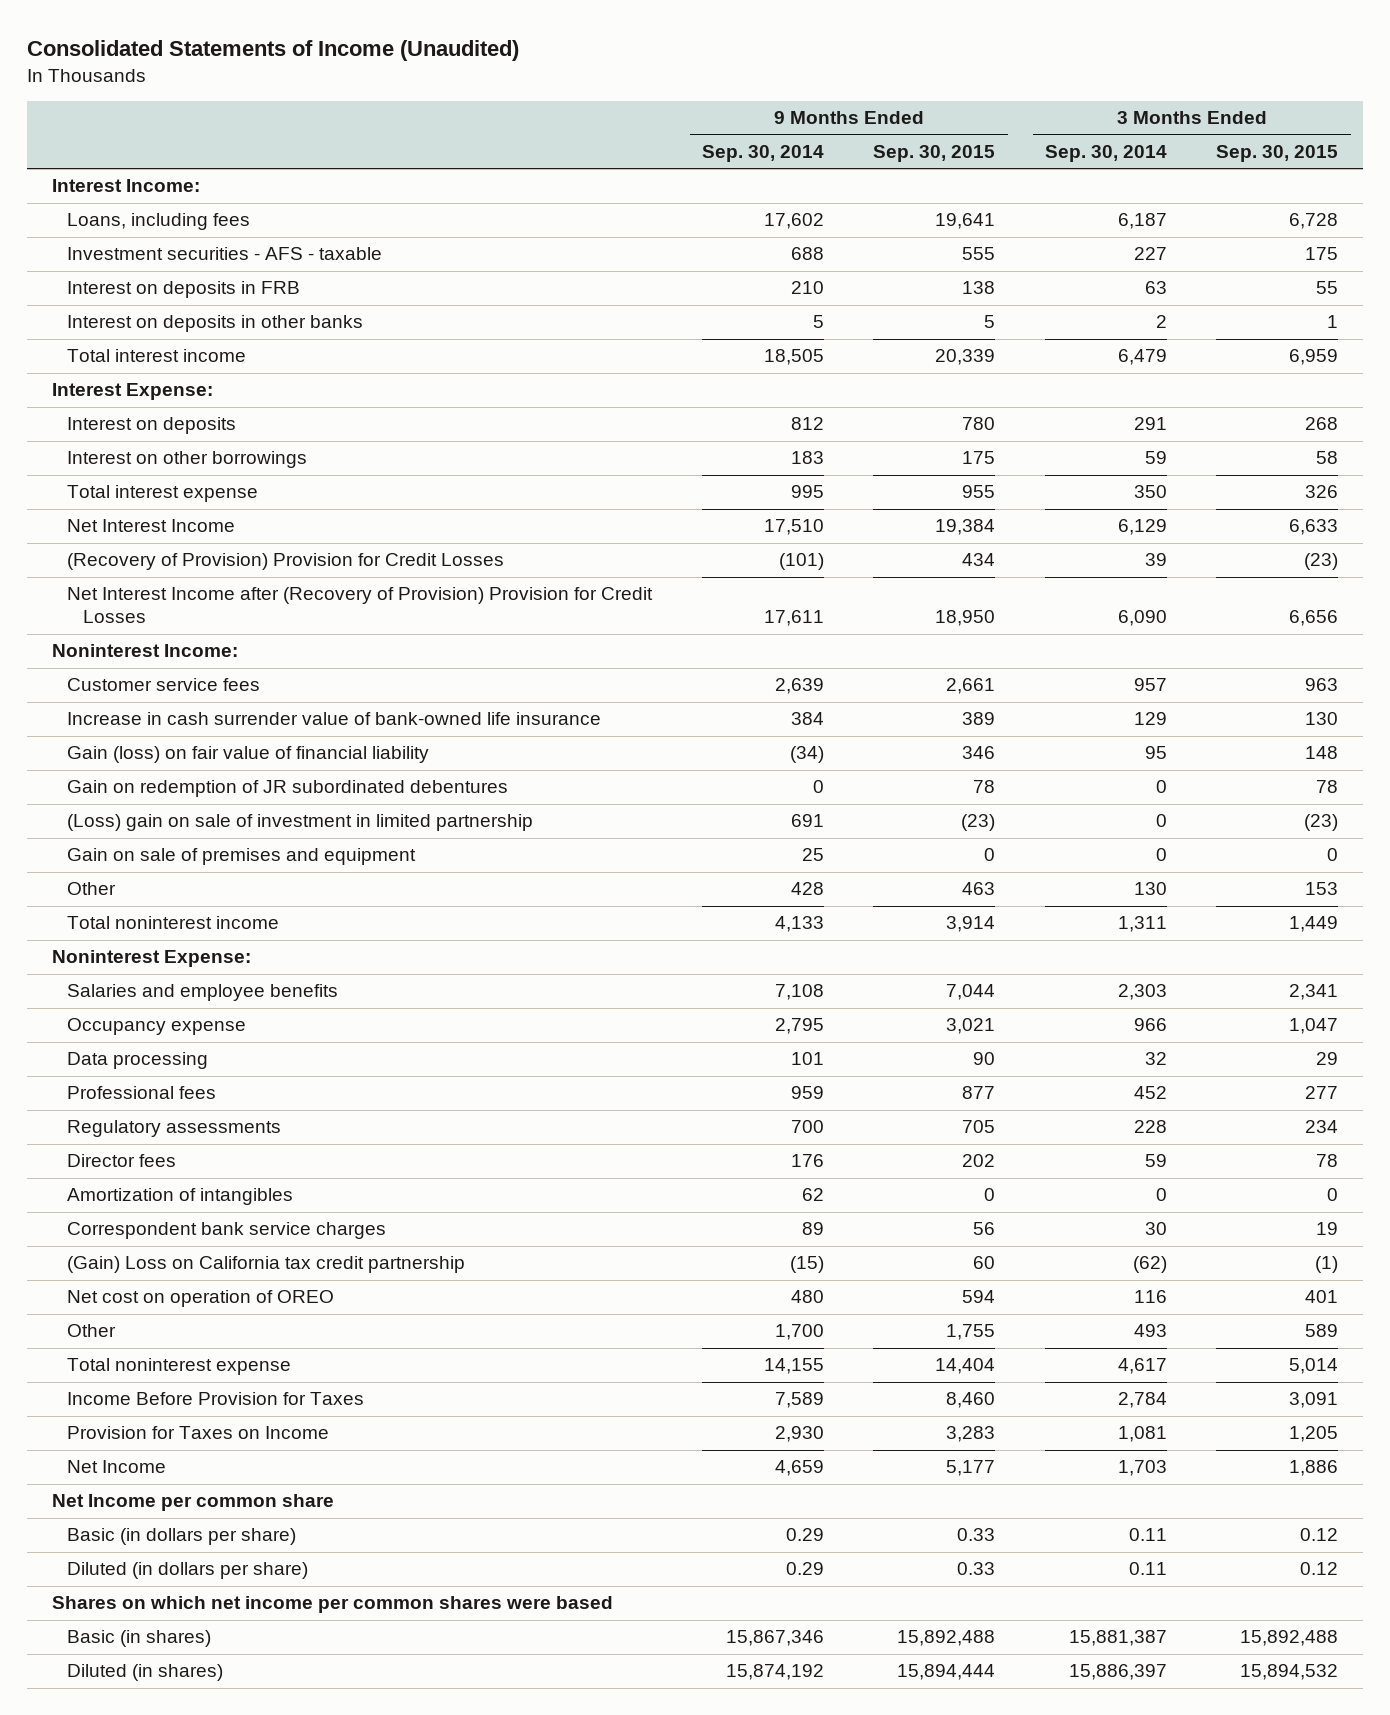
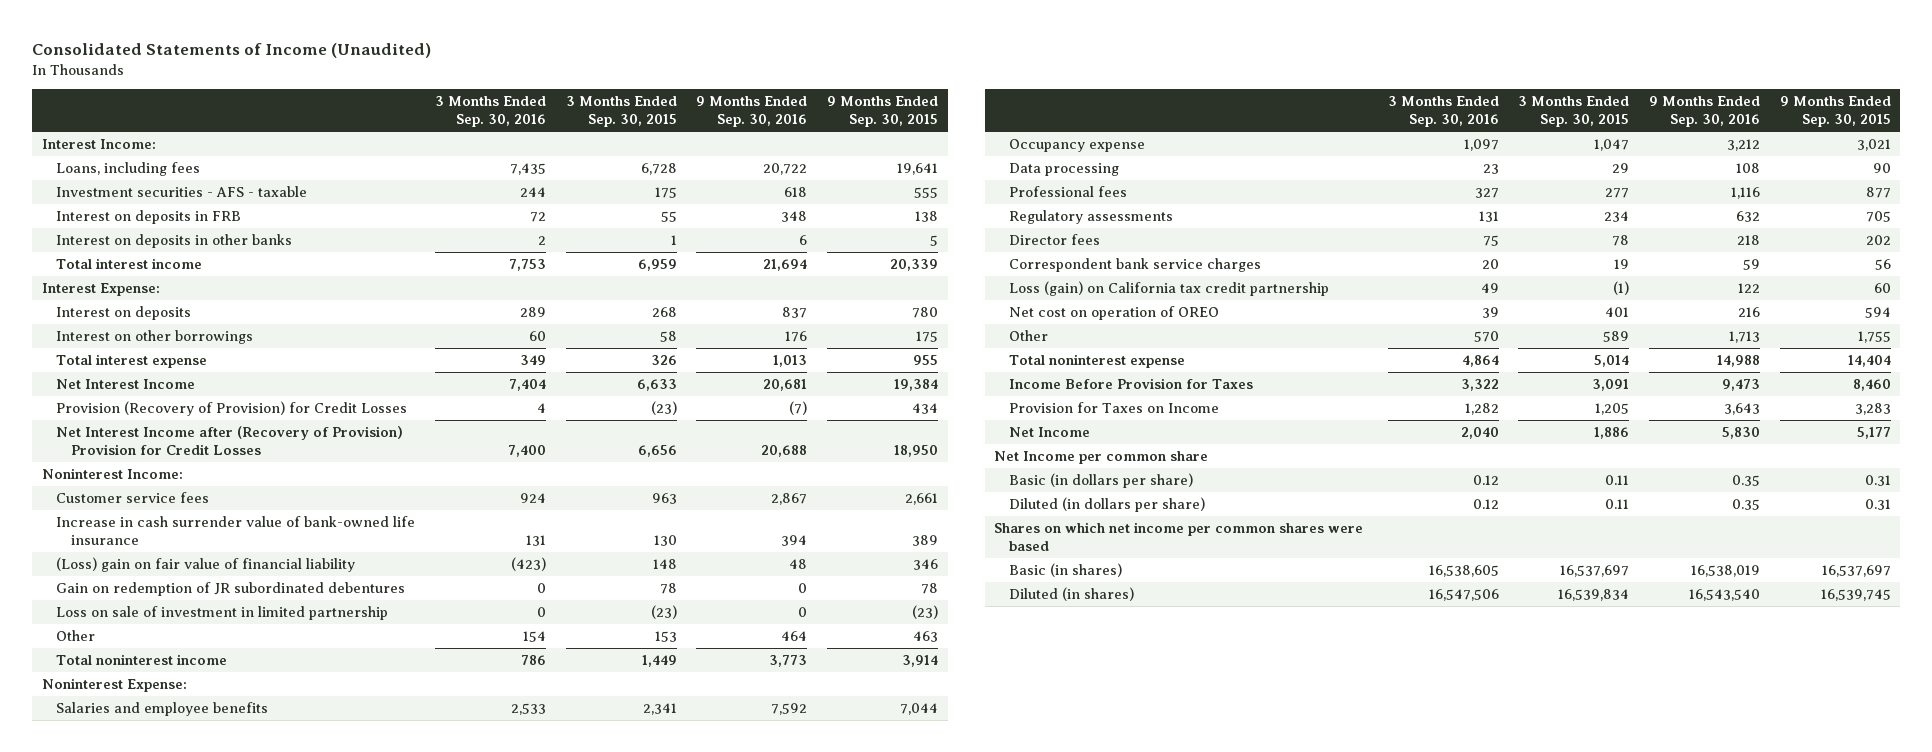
- | 9 Months Ended Sep. 30, 2014 | 9 Months Ended Sep. 30, 2015 | 3 Months Ended Sep. 30, 2014 | 3 Months Ended Sep. 30, 2015
+ | 3 Months Ended Sep. 30, 2016 | 3 Months Ended Sep. 30, 2015 | 9 Months Ended Sep. 30, 2016 | 9 Months Ended Sep. 30, 2015
- (Recovery of Provision) Provision for Credit Losses | (101) | 434 | 39 | (23)
+ Provision (Recovery of Provision) for Credit Losses | 4 | (23) | (7) | 434
- Gain (loss) on fair value of financial liability | (34) | 346 | 95 | 148
+ (Loss) gain on fair value of financial liability | (423) | 148 | 48 | 346
- (Loss) gain on sale of investment in limited partnership | 691 | (23) | 0 | (23)
- Gain on sale of premises and equipment | 25 | 0 | 0 | 0
+ Loss on sale of investment in limited partnership | 0 | (23) | 0 | (23)
- Amortization of intangibles | 62 | 0 | 0 | 0
- (Gain) Loss on California tax credit partnership | (15) | 60 | (62) | (1)
+ Loss (gain) on California tax credit partnership | 49 | (1) | 122 | 60
- Basic (in dollars per share) | 0.29 | 0.33 | 0.11 | 0.12
- Diluted (in dollars per share) | 0.29 | 0.33 | 0.11 | 0.12
+ Basic (in dollars per share) | 0.12 | 0.11 | 0.35 | 0.31
+ Diluted (in dollars per share) | 0.12 | 0.11 | 0.35 | 0.31
- Basic (in shares) | 15,867,346 | 15,892,488 | 15,881,387 | 15,892,488
- Diluted (in shares) | 15,874,192 | 15,894,444 | 15,886,397 | 15,894,532
+ Basic (in shares) | 16,538,605 | 16,537,697 | 16,538,019 | 16,537,697
+ Diluted (in shares) | 16,547,506 | 16,539,834 | 16,543,540 | 16,539,745

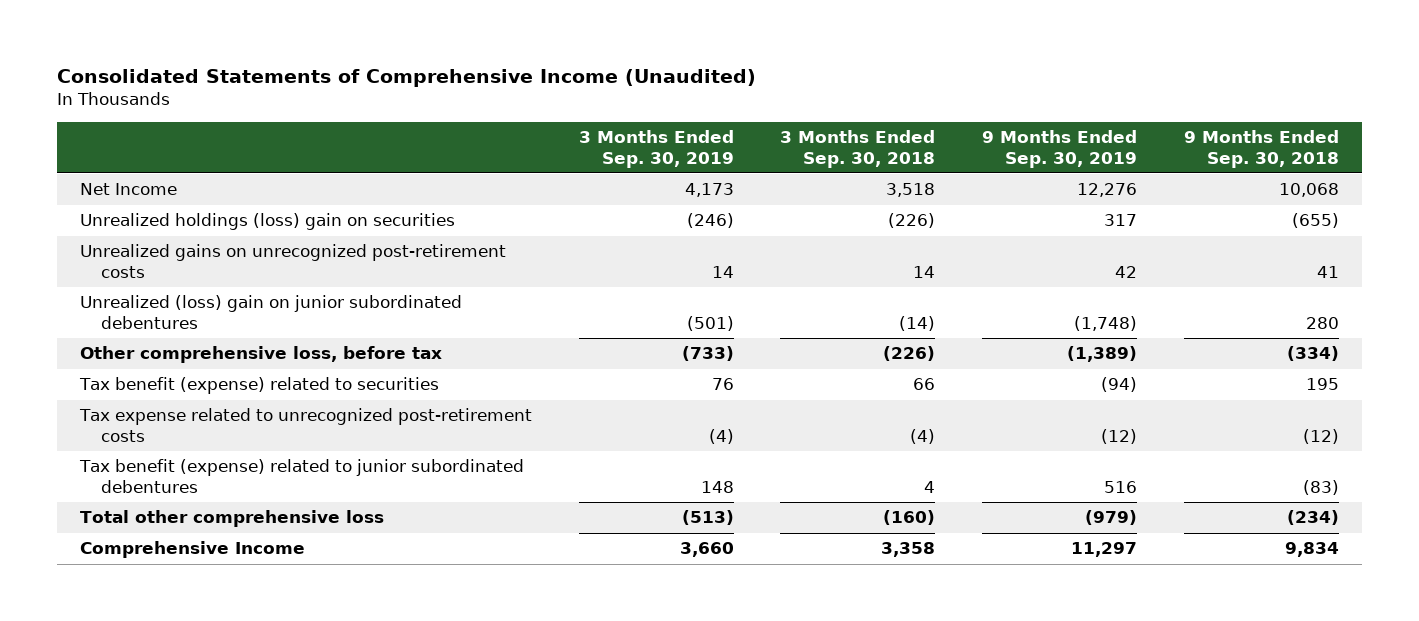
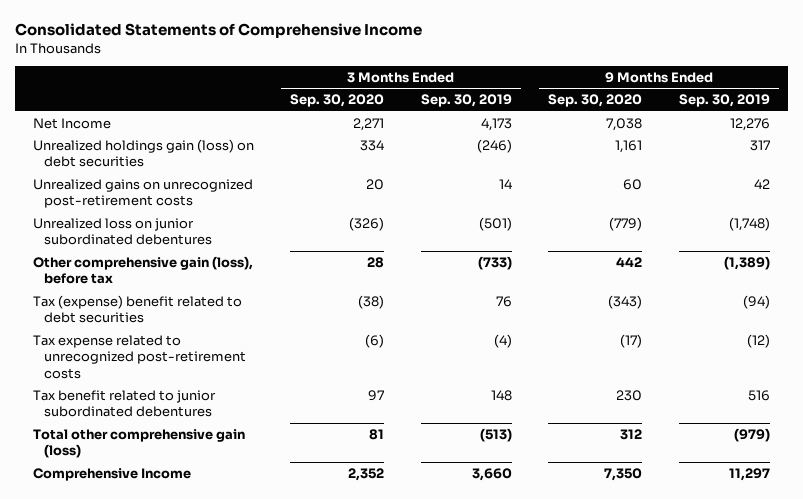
- Consolidated Statements of Comprehensive Income (Unaudited)
+ Consolidated Statements of Comprehensive Income
- | 3 Months Ended Sep. 30, 2019 | 3 Months Ended Sep. 30, 2018 | 9 Months Ended Sep. 30, 2019 | 9 Months Ended Sep. 30, 2018
+ | 3 Months Ended Sep. 30, 2020 | 3 Months Ended Sep. 30, 2019 | 9 Months Ended Sep. 30, 2020 | 9 Months Ended Sep. 30, 2019
- Unrealized holdings (loss) gain on securities | (246) | (226) | 317 | (655)
+ Unrealized holdings gain (loss) on debt securities | 334 | (246) | 1,161 | 317
- Unrealized (loss) gain on junior subordinated debentures | (501) | (14) | (1,748) | 280
- Other comprehensive loss, before tax | (733) | (226) | (1,389) | (334)
- Tax benefit (expense) related to securities | 76 | 66 | (94) | 195
+ Unrealized loss on junior subordinated debentures | (326) | (501) | (779) | (1,748)
+ Other comprehensive gain (loss), before tax | 28 | (733) | 442 | (1,389)
+ Tax (expense) benefit related to debt securities | (38) | 76 | (343) | (94)
- Tax benefit (expense) related to junior subordinated debentures | 148 | 4 | 516 | (83)
- Total other comprehensive loss | (513) | (160) | (979) | (234)
+ Tax benefit related to junior subordinated debentures | 97 | 148 | 230 | 516
+ Total other comprehensive gain (loss) | 81 | (513) | 312 | (979)

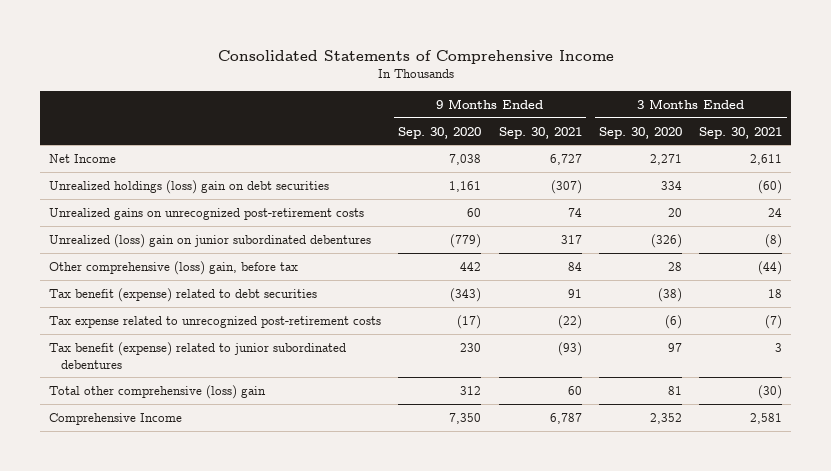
- | 3 Months Ended Sep. 30, 2020 | 3 Months Ended Sep. 30, 2019 | 9 Months Ended Sep. 30, 2020 | 9 Months Ended Sep. 30, 2019
+ | 9 Months Ended Sep. 30, 2020 | 9 Months Ended Sep. 30, 2021 | 3 Months Ended Sep. 30, 2020 | 3 Months Ended Sep. 30, 2021
- Unrealized holdings gain (loss) on debt securities | 334 | (246) | 1,161 | 317
+ Unrealized holdings (loss) gain on debt securities | 1,161 | (307) | 334 | (60)
- Unrealized loss on junior subordinated debentures | (326) | (501) | (779) | (1,748)
- Other comprehensive gain (loss), before tax | 28 | (733) | 442 | (1,389)
- Tax (expense) benefit related to debt securities | (38) | 76 | (343) | (94)
+ Unrealized (loss) gain on junior subordinated debentures | (779) | 317 | (326) | (8)
+ Other comprehensive (loss) gain, before tax | 442 | 84 | 28 | (44)
+ Tax benefit (expense) related to debt securities | (343) | 91 | (38) | 18
- Tax benefit related to junior subordinated debentures | 97 | 148 | 230 | 516
- Total other comprehensive gain (loss) | 81 | (513) | 312 | (979)
+ Tax benefit (expense) related to junior subordinated debentures | 230 | (93) | 97 | 3
+ Total other comprehensive (loss) gain | 312 | 60 | 81 | (30)

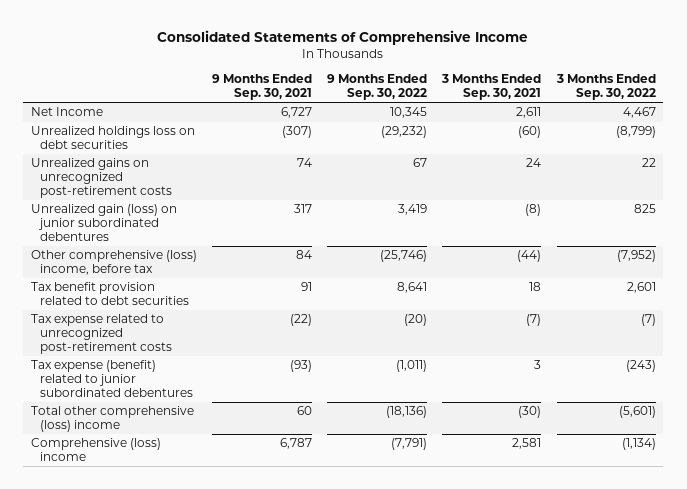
- | 9 Months Ended Sep. 30, 2020 | 9 Months Ended Sep. 30, 2021 | 3 Months Ended Sep. 30, 2020 | 3 Months Ended Sep. 30, 2021
+ | 9 Months Ended Sep. 30, 2021 | 9 Months Ended Sep. 30, 2022 | 3 Months Ended Sep. 30, 2021 | 3 Months Ended Sep. 30, 2022
- Unrealized holdings (loss) gain on debt securities | 1,161 | (307) | 334 | (60)
+ Unrealized holdings loss on debt securities | (307) | (29,232) | (60) | (8,799)
- Unrealized (loss) gain on junior subordinated debentures | (779) | 317 | (326) | (8)
- Other comprehensive (loss) gain, before tax | 442 | 84 | 28 | (44)
- Tax benefit (expense) related to debt securities | (343) | 91 | (38) | 18
+ Unrealized gain (loss) on junior subordinated debentures | 317 | 3,419 | (8) | 825
+ Other comprehensive (loss) income, before tax | 84 | (25,746) | (44) | (7,952)
+ Tax benefit provision related to debt securities | 91 | 8,641 | 18 | 2,601
- Tax benefit (expense) related to junior subordinated debentures | 230 | (93) | 97 | 3
- Total other comprehensive (loss) gain | 312 | 60 | 81 | (30)
- Comprehensive Income | 7,350 | 6,787 | 2,352 | 2,581
+ Tax expense (benefit) related to junior subordinated debentures | (93) | (1,011) | 3 | (243)
+ Total other comprehensive (loss) income | 60 | (18,136) | (30) | (5,601)
+ Comprehensive (loss) income | 6,787 | (7,791) | 2,581 | (1,134)

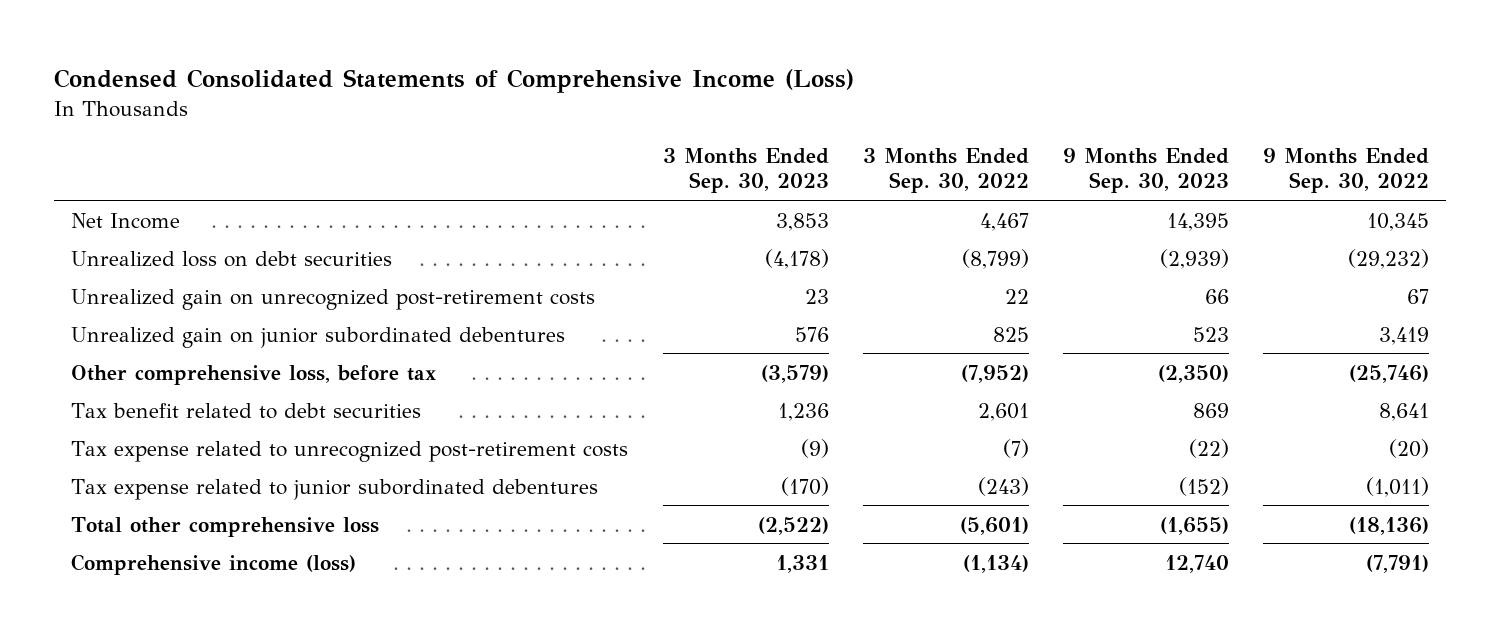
- Consolidated Statements of Comprehensive Income
+ Condensed Consolidated Statements of Comprehensive Income (Loss)
- | 9 Months Ended Sep. 30, 2021 | 9 Months Ended Sep. 30, 2022 | 3 Months Ended Sep. 30, 2021 | 3 Months Ended Sep. 30, 2022
+ | 3 Months Ended Sep. 30, 2023 | 3 Months Ended Sep. 30, 2022 | 9 Months Ended Sep. 30, 2023 | 9 Months Ended Sep. 30, 2022
- Unrealized holdings loss on debt securities | (307) | (29,232) | (60) | (8,799)
- Unrealized gains on unrecognized post-retirement costs | 74 | 67 | 24 | 22
- Unrealized gain (loss) on junior subordinated debentures | 317 | 3,419 | (8) | 825
- Other comprehensive (loss) income, before tax | 84 | (25,746) | (44) | (7,952)
- Tax benefit provision related to debt securities | 91 | 8,641 | 18 | 2,601
+ Unrealized loss on debt securities | (4,178) | (8,799) | (2,939) | (29,232)
+ Unrealized gain on unrecognized post-retirement costs | 23 | 22 | 66 | 67
+ Unrealized gain on junior subordinated debentures | 576 | 825 | 523 | 3,419
+ Other comprehensive loss, before tax | (3,579) | (7,952) | (2,350) | (25,746)
+ Tax benefit related to debt securities | 1,236 | 2,601 | 869 | 8,641
- Tax expense (benefit) related to junior subordinated debentures | (93) | (1,011) | 3 | (243)
- Total other comprehensive (loss) income | 60 | (18,136) | (30) | (5,601)
- Comprehensive (loss) income | 6,787 | (7,791) | 2,581 | (1,134)
+ Tax expense related to junior subordinated debentures | (170) | (243) | (152) | (1,011)
+ Total other comprehensive loss | (2,522) | (5,601) | (1,655) | (18,136)
+ Comprehensive income (loss) | 1,331 | (1,134) | 12,740 | (7,791)

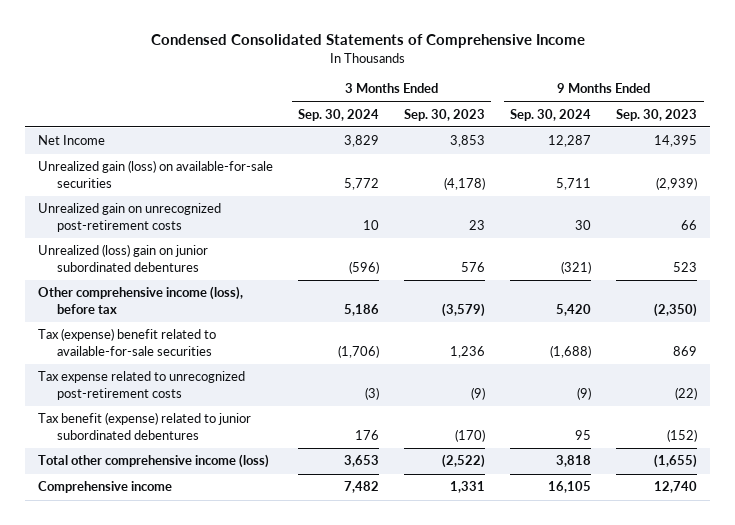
- Condensed Consolidated Statements of Comprehensive Income (Loss)
+ Condensed Consolidated Statements of Comprehensive Income
- | 3 Months Ended Sep. 30, 2023 | 3 Months Ended Sep. 30, 2022 | 9 Months Ended Sep. 30, 2023 | 9 Months Ended Sep. 30, 2022
+ | 3 Months Ended Sep. 30, 2024 | 3 Months Ended Sep. 30, 2023 | 9 Months Ended Sep. 30, 2024 | 9 Months Ended Sep. 30, 2023
- Unrealized loss on debt securities | (4,178) | (8,799) | (2,939) | (29,232)
+ Unrealized gain (loss) on available-for-sale securities | 5,772 | (4,178) | 5,711 | (2,939)
- Unrealized gain on junior subordinated debentures | 576 | 825 | 523 | 3,419
- Other comprehensive loss, before tax | (3,579) | (7,952) | (2,350) | (25,746)
- Tax benefit related to debt securities | 1,236 | 2,601 | 869 | 8,641
+ Unrealized (loss) gain on junior subordinated debentures | (596) | 576 | (321) | 523
+ Other comprehensive income (loss), before tax | 5,186 | (3,579) | 5,420 | (2,350)
+ Tax (expense) benefit related to available-for-sale securities | (1,706) | 1,236 | (1,688) | 869
- Tax expense related to junior subordinated debentures | (170) | (243) | (152) | (1,011)
- Total other comprehensive loss | (2,522) | (5,601) | (1,655) | (18,136)
- Comprehensive income (loss) | 1,331 | (1,134) | 12,740 | (7,791)
+ Tax benefit (expense) related to junior subordinated debentures | 176 | (170) | 95 | (152)
+ Total other comprehensive income (loss) | 3,653 | (2,522) | 3,818 | (1,655)
+ Comprehensive income | 7,482 | 1,331 | 16,105 | 12,740

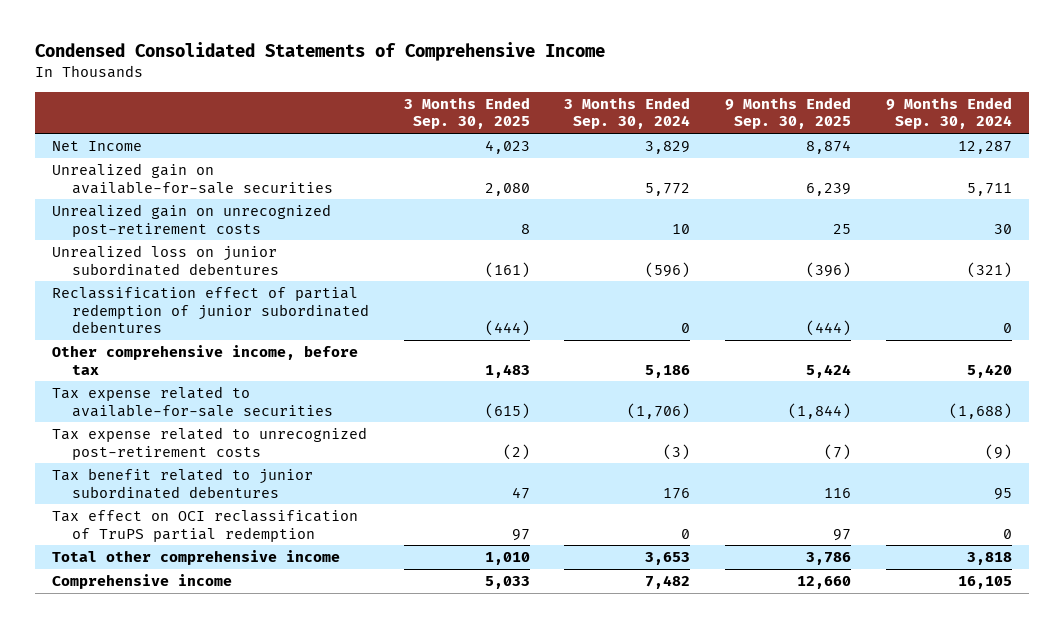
- | 3 Months Ended Sep. 30, 2024 | 3 Months Ended Sep. 30, 2023 | 9 Months Ended Sep. 30, 2024 | 9 Months Ended Sep. 30, 2023
+ | 3 Months Ended Sep. 30, 2025 | 3 Months Ended Sep. 30, 2024 | 9 Months Ended Sep. 30, 2025 | 9 Months Ended Sep. 30, 2024
- Unrealized gain (loss) on available-for-sale securities | 5,772 | (4,178) | 5,711 | (2,939)
+ Unrealized gain on available-for-sale securities | 2,080 | 5,772 | 6,239 | 5,711
- Unrealized (loss) gain on junior subordinated debentures | (596) | 576 | (321) | 523
- Other comprehensive income (loss), before tax | 5,186 | (3,579) | 5,420 | (2,350)
- Tax (expense) benefit related to available-for-sale securities | (1,706) | 1,236 | (1,688) | 869
+ Unrealized loss on junior subordinated debentures | (161) | (596) | (396) | (321)
+ Reclassification effect of partial redemption of junior subordinated debentures | (444) | 0 | (444) | 0
+ Other comprehensive income, before tax | 1,483 | 5,186 | 5,424 | 5,420
+ Tax expense related to available-for-sale securities | (615) | (1,706) | (1,844) | (1,688)
- Tax benefit (expense) related to junior subordinated debentures | 176 | (170) | 95 | (152)
- Total other comprehensive income (loss) | 3,653 | (2,522) | 3,818 | (1,655)
+ Tax benefit related to junior subordinated debentures | 47 | 176 | 116 | 95
+ Tax effect on OCI reclassification of TruPS partial redemption | 97 | 0 | 97 | 0
+ Total other comprehensive income | 1,010 | 3,653 | 3,786 | 3,818

